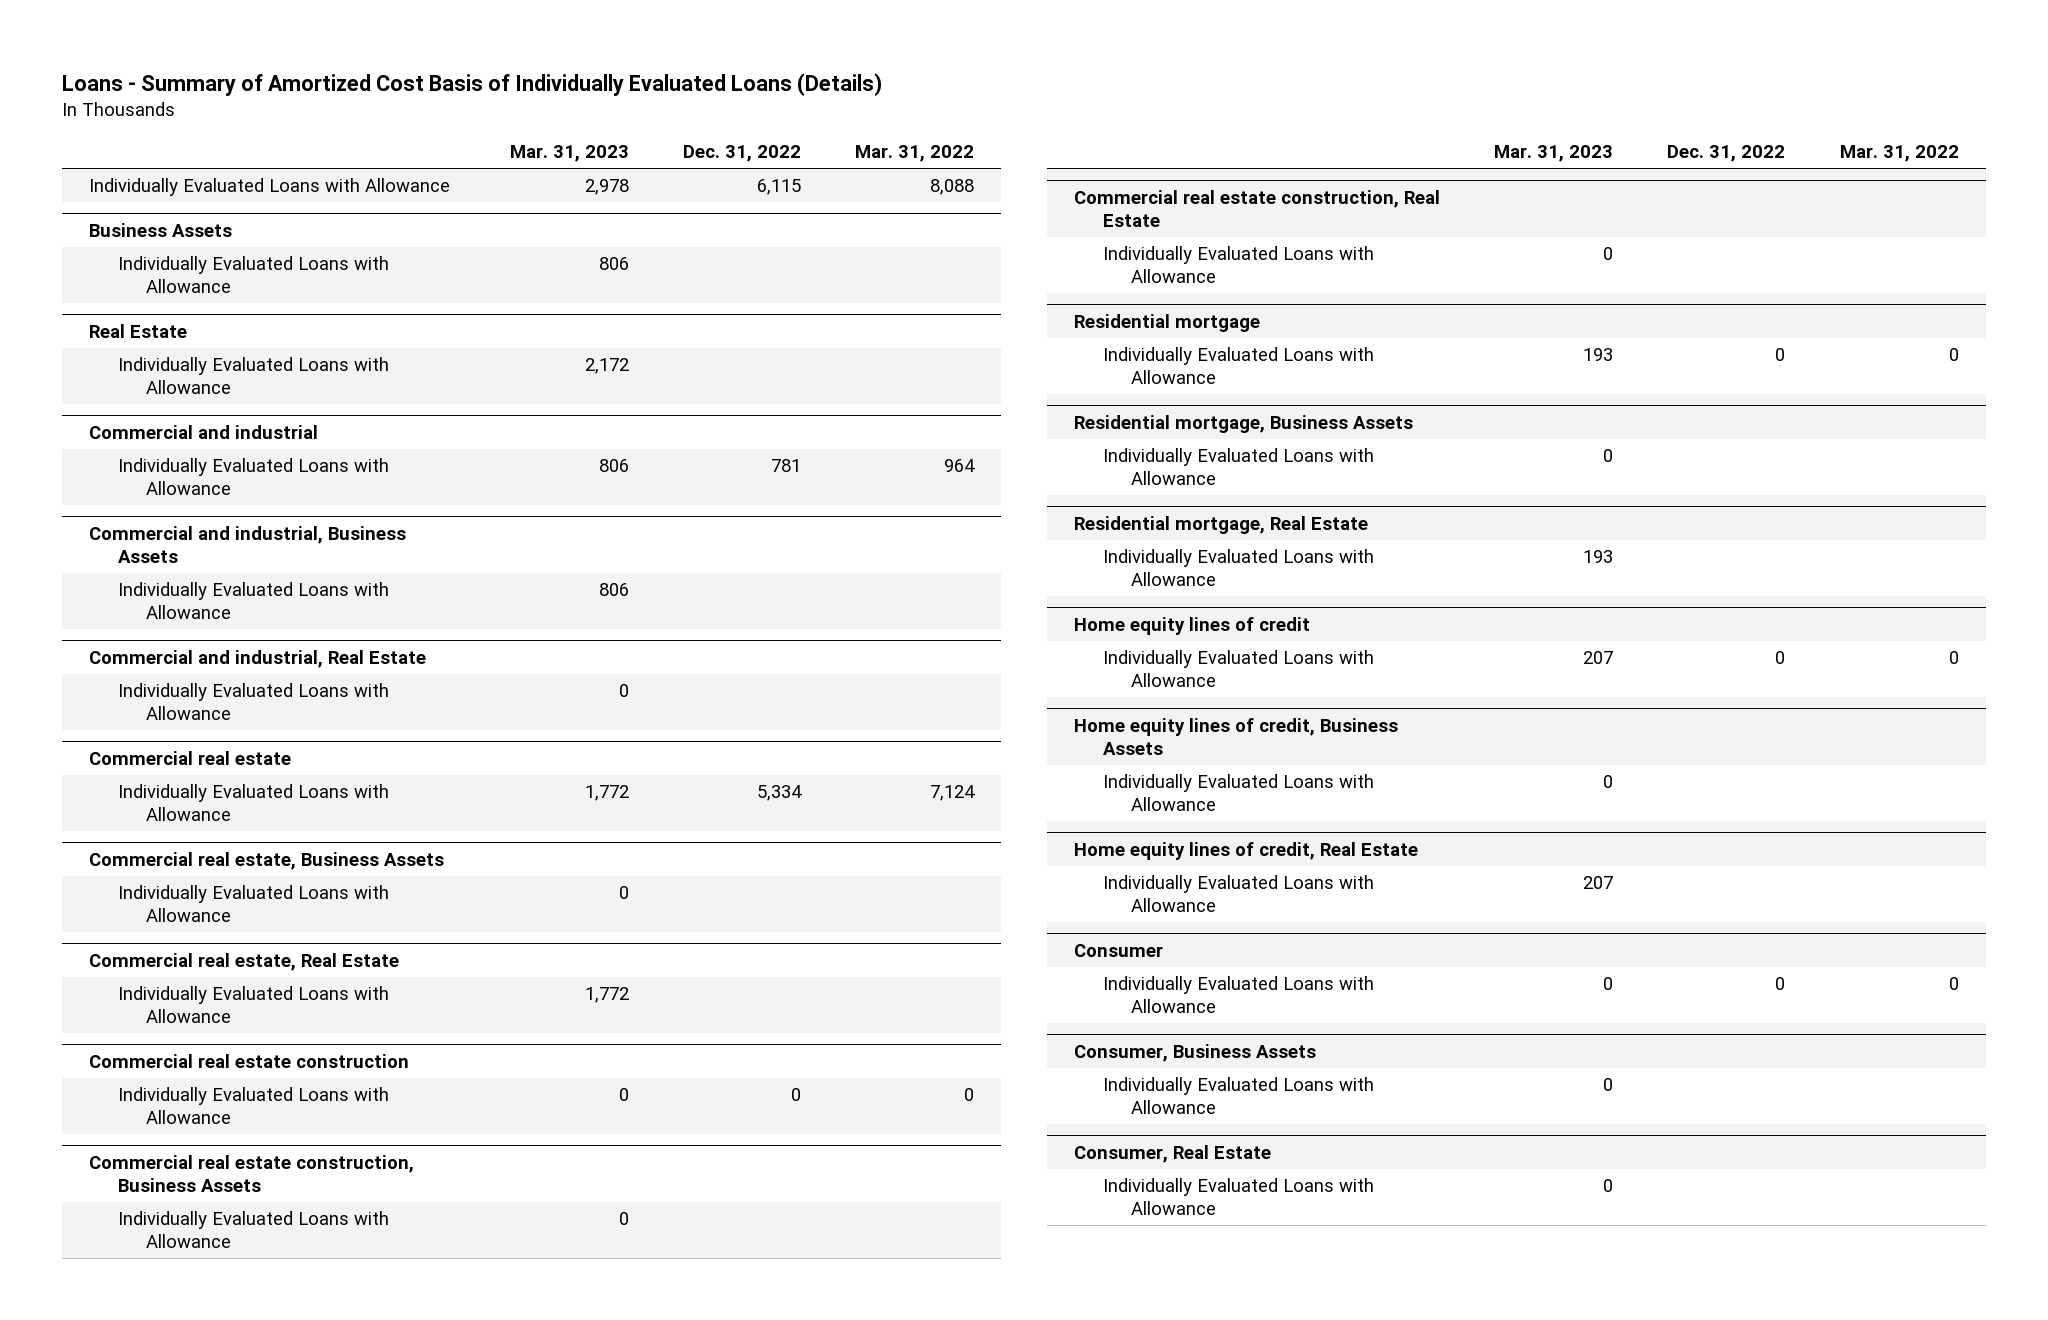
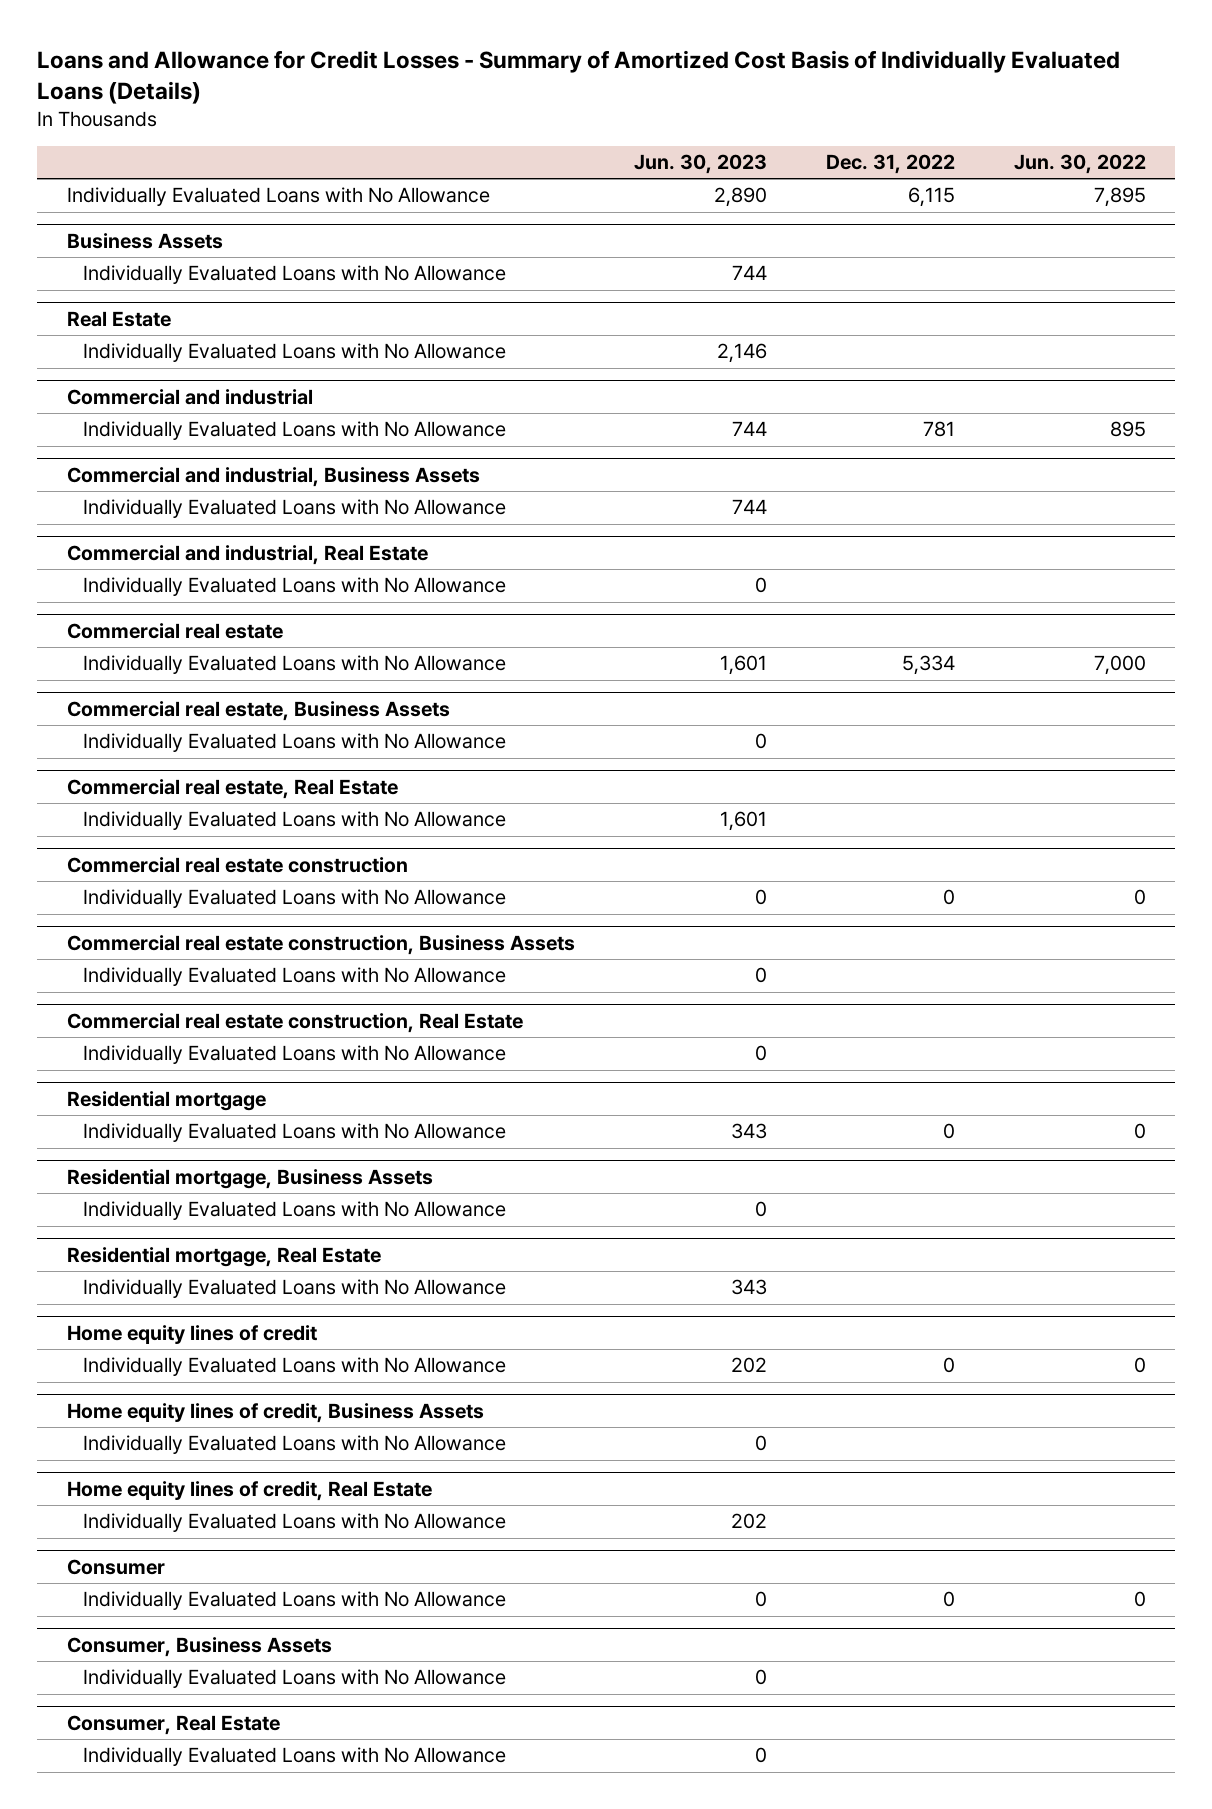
- Loans - Summary of Amortized Cost Basis of Individually Evaluated Loans (Details)
+ Loans and Allowance for Credit Losses - Summary of Amortized Cost Basis of Individually Evaluated Loans (Details)
- | Mar. 31, 2023 | Dec. 31, 2022 | Mar. 31, 2022
+ | Jun. 30, 2023 | Dec. 31, 2022 | Jun. 30, 2022
- Individually Evaluated Loans with Allowance | 2,978 | 6,115 | 8,088
+ Individually Evaluated Loans with No Allowance | 2,890 | 6,115 | 7,895
@ Business Assets
- Individually Evaluated Loans with Allowance | 806 | |
+ Individually Evaluated Loans with No Allowance | 744 | |
@ Real Estate
- Individually Evaluated Loans with Allowance | 2,172 | |
+ Individually Evaluated Loans with No Allowance | 2,146 | |
@ Commercial and industrial
- Individually Evaluated Loans with Allowance | 806 | 781 | 964
+ Individually Evaluated Loans with No Allowance | 744 | 781 | 895
@ Commercial and industrial, Business Assets
- Individually Evaluated Loans with Allowance | 806 | |
+ Individually Evaluated Loans with No Allowance | 744 | |
@ Commercial and industrial, Real Estate
- Individually Evaluated Loans with Allowance | 0 | |
+ Individually Evaluated Loans with No Allowance | 0 | |
@ Commercial real estate
- Individually Evaluated Loans with Allowance | 1,772 | 5,334 | 7,124
+ Individually Evaluated Loans with No Allowance | 1,601 | 5,334 | 7,000
@ Commercial real estate, Business Assets
- Individually Evaluated Loans with Allowance | 0 | |
+ Individually Evaluated Loans with No Allowance | 0 | |
@ Commercial real estate, Real Estate
- Individually Evaluated Loans with Allowance | 1,772 | |
+ Individually Evaluated Loans with No Allowance | 1,601 | |
@ Commercial real estate construction
- Individually Evaluated Loans with Allowance | 0 | 0 | 0
+ Individually Evaluated Loans with No Allowance | 0 | 0 | 0
@ Commercial real estate construction, Business Assets
- Individually Evaluated Loans with Allowance | 0 | |
+ Individually Evaluated Loans with No Allowance | 0 | |
@ Commercial real estate construction, Real Estate
- Individually Evaluated Loans with Allowance | 0 | |
+ Individually Evaluated Loans with No Allowance | 0 | |
@ Residential mortgage
- Individually Evaluated Loans with Allowance | 193 | 0 | 0
+ Individually Evaluated Loans with No Allowance | 343 | 0 | 0
@ Residential mortgage, Business Assets
- Individually Evaluated Loans with Allowance | 0 | |
+ Individually Evaluated Loans with No Allowance | 0 | |
@ Residential mortgage, Real Estate
- Individually Evaluated Loans with Allowance | 193 | |
+ Individually Evaluated Loans with No Allowance | 343 | |
@ Home equity lines of credit
- Individually Evaluated Loans with Allowance | 207 | 0 | 0
+ Individually Evaluated Loans with No Allowance | 202 | 0 | 0
@ Home equity lines of credit, Business Assets
- Individually Evaluated Loans with Allowance | 0 | |
+ Individually Evaluated Loans with No Allowance | 0 | |
@ Home equity lines of credit, Real Estate
- Individually Evaluated Loans with Allowance | 207 | |
+ Individually Evaluated Loans with No Allowance | 202 | |
@ Consumer
- Individually Evaluated Loans with Allowance | 0 | 0 | 0
+ Individually Evaluated Loans with No Allowance | 0 | 0 | 0
@ Consumer, Business Assets
- Individually Evaluated Loans with Allowance | 0 | |
+ Individually Evaluated Loans with No Allowance | 0 | |
@ Consumer, Real Estate
- Individually Evaluated Loans with Allowance | 0 | |
+ Individually Evaluated Loans with No Allowance | 0 | |

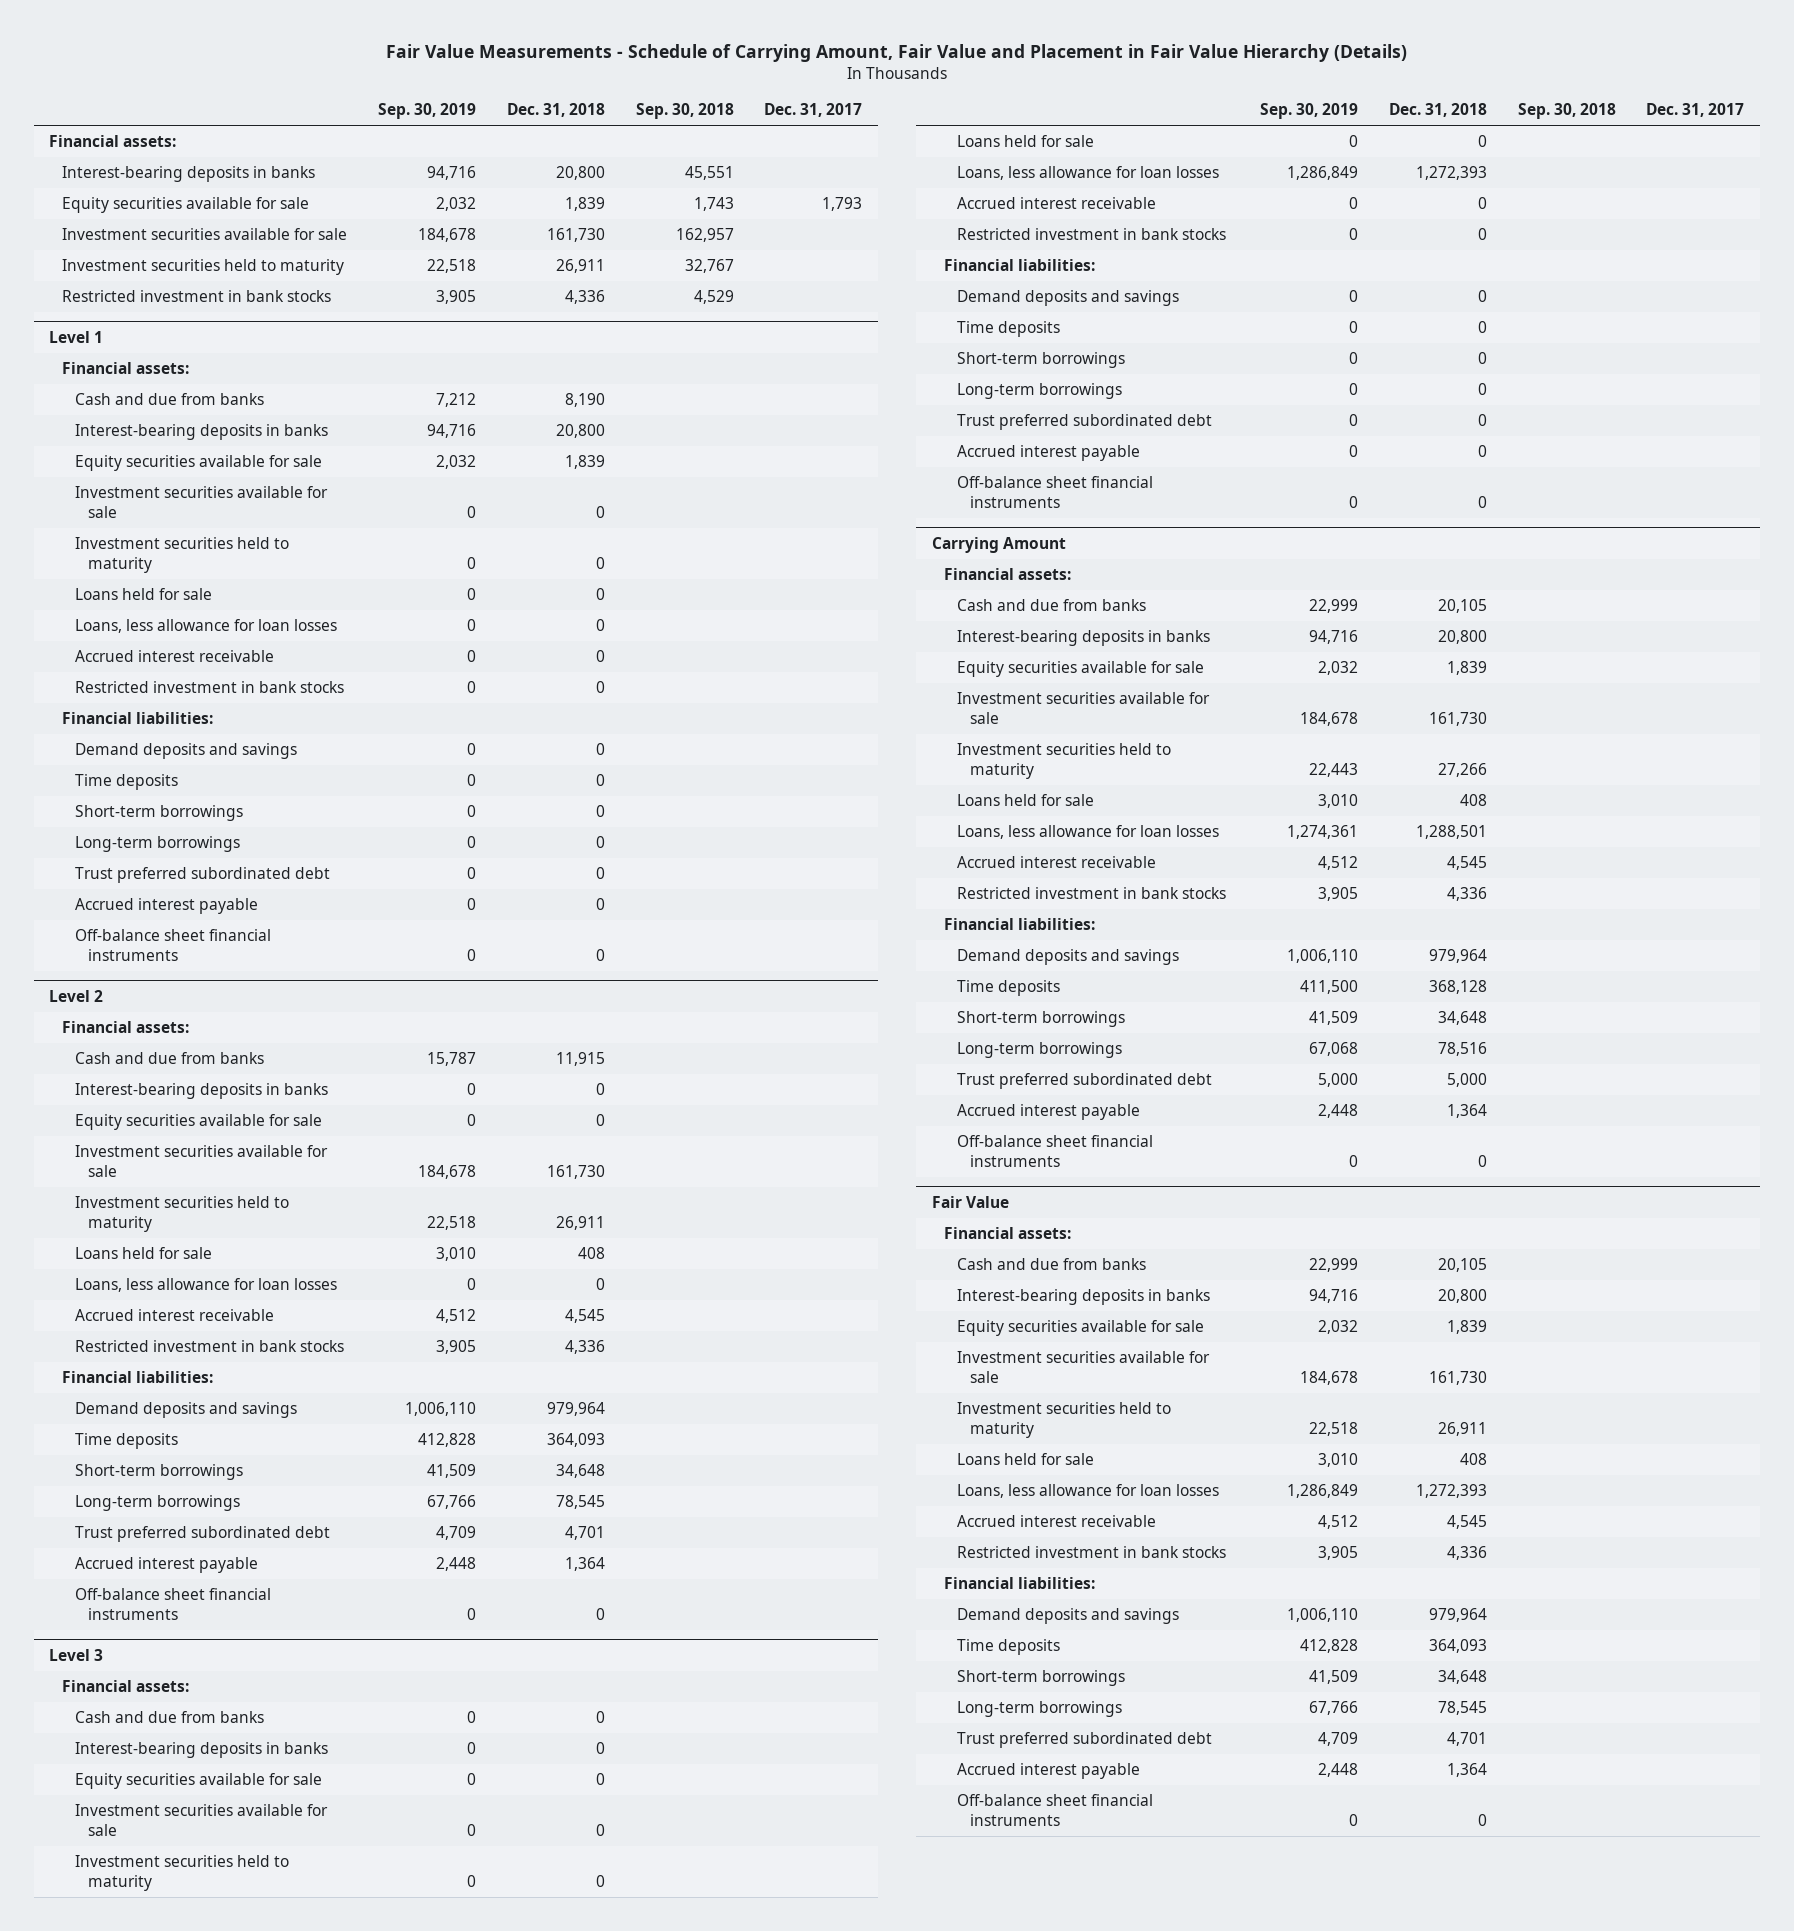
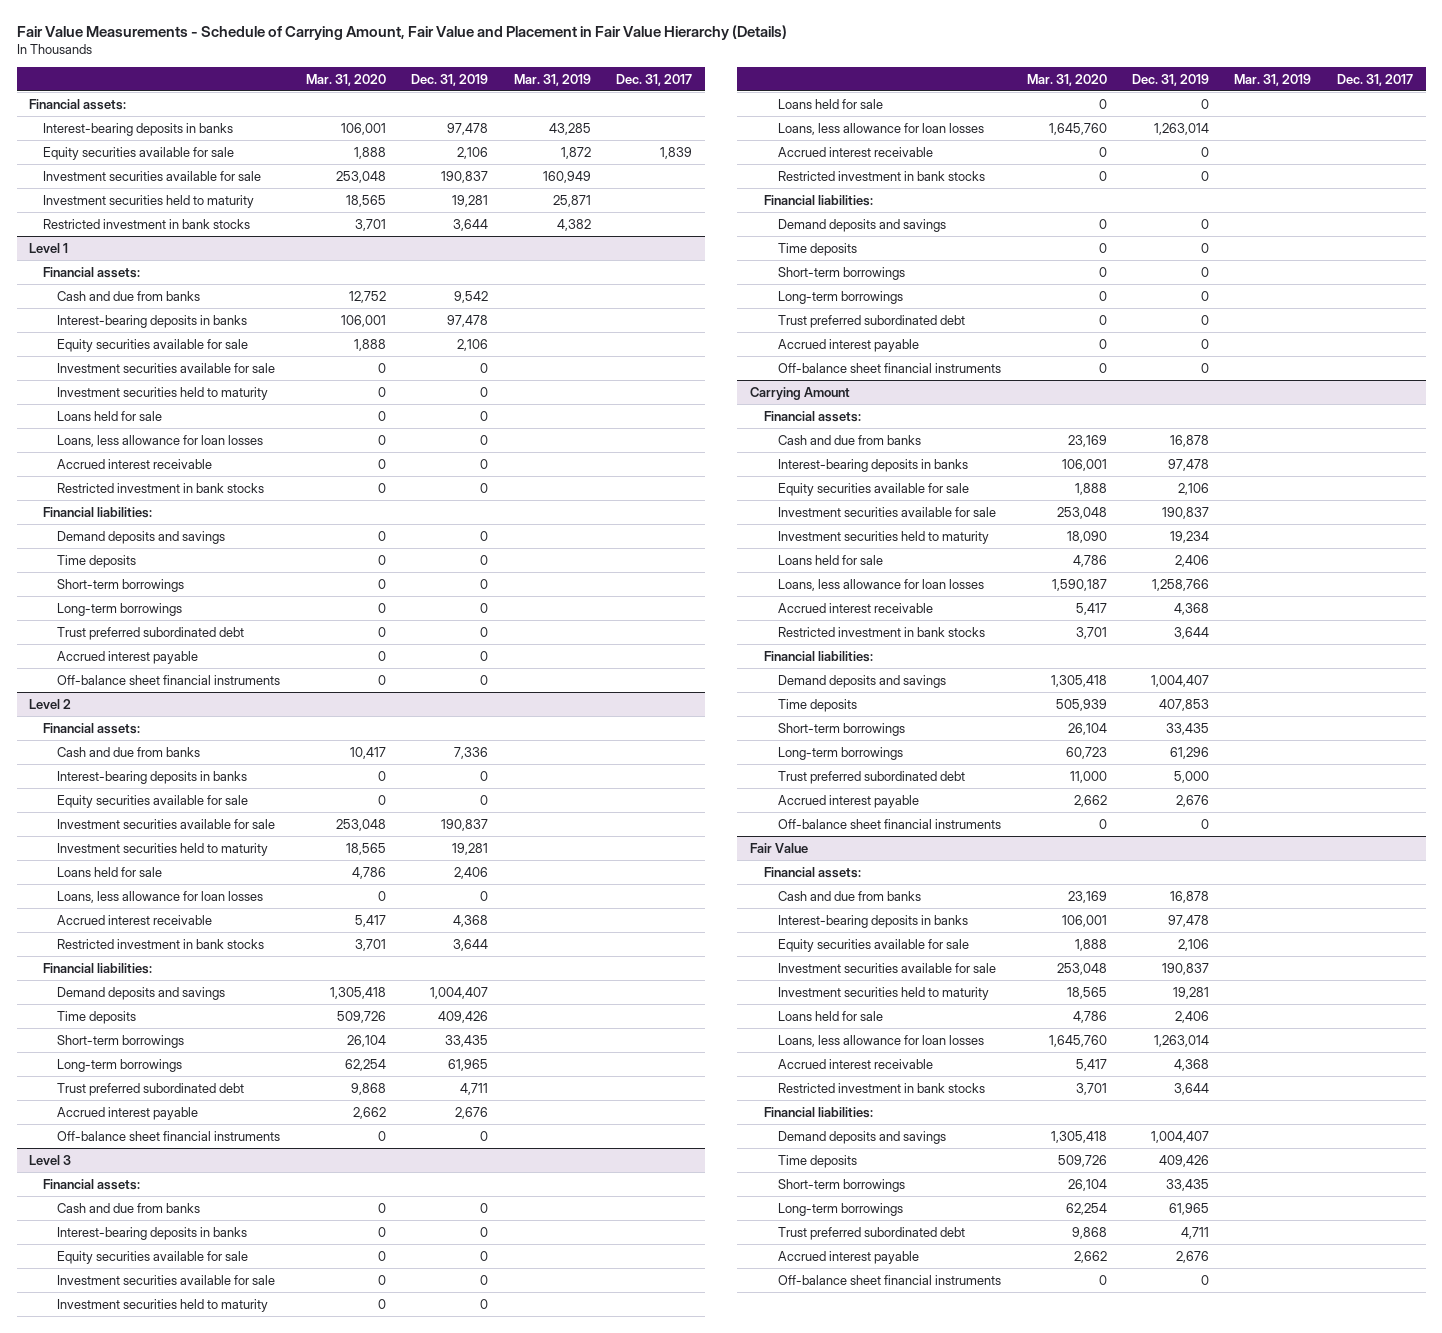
- | Sep. 30, 2019 | Dec. 31, 2018 | Sep. 30, 2018 | Dec. 31, 2017
+ | Mar. 31, 2020 | Dec. 31, 2019 | Mar. 31, 2019 | Dec. 31, 2017
- Equity securities available for sale | 2,032 | 1,839 | 1,743 | 1,793
+ Equity securities available for sale | 1,888 | 2,106 | 1,872 | 1,839

